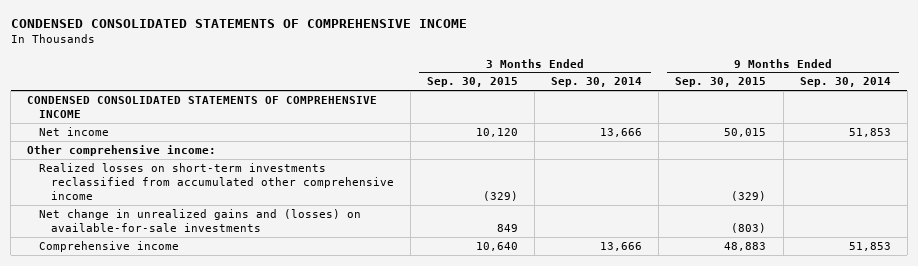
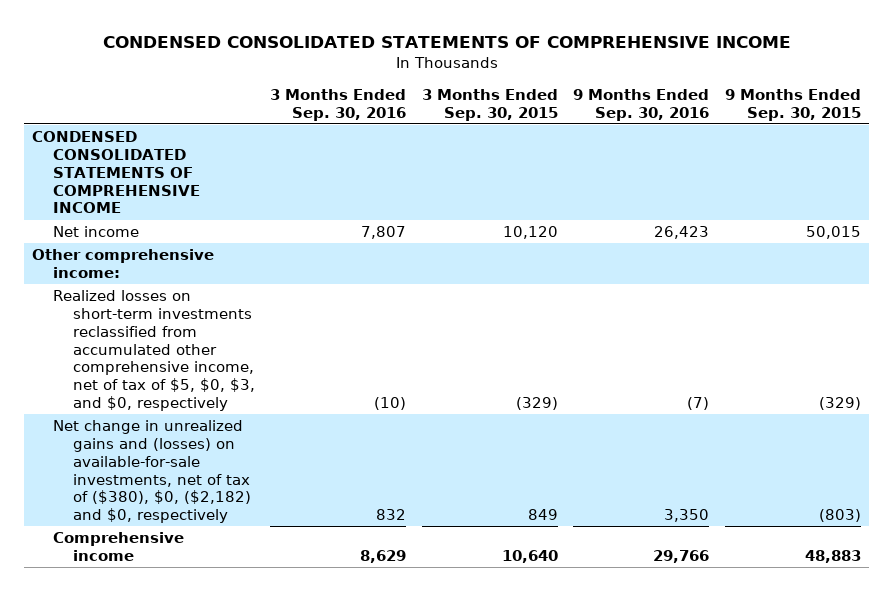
- | 3 Months Ended Sep. 30, 2015 | 3 Months Ended Sep. 30, 2014 | 9 Months Ended Sep. 30, 2015 | 9 Months Ended Sep. 30, 2014
+ | 3 Months Ended Sep. 30, 2016 | 3 Months Ended Sep. 30, 2015 | 9 Months Ended Sep. 30, 2016 | 9 Months Ended Sep. 30, 2015
- Realized losses on short-term investments reclassified from accumulated other comprehensive income | (329) | | (329) |
- Net change in unrealized gains and (losses) on available-for-sale investments | 849 | | (803) |
+ Realized losses on short-term investments reclassified from accumulated other comprehensive income, net of tax of $5, $0, $3, and $0, respectively | (10) | (329) | (7) | (329)
+ Net change in unrealized gains and (losses) on available-for-sale investments, net of tax of ($380), $0, ($2,182) and $0, respectively | 832 | 849 | 3,350 | (803)

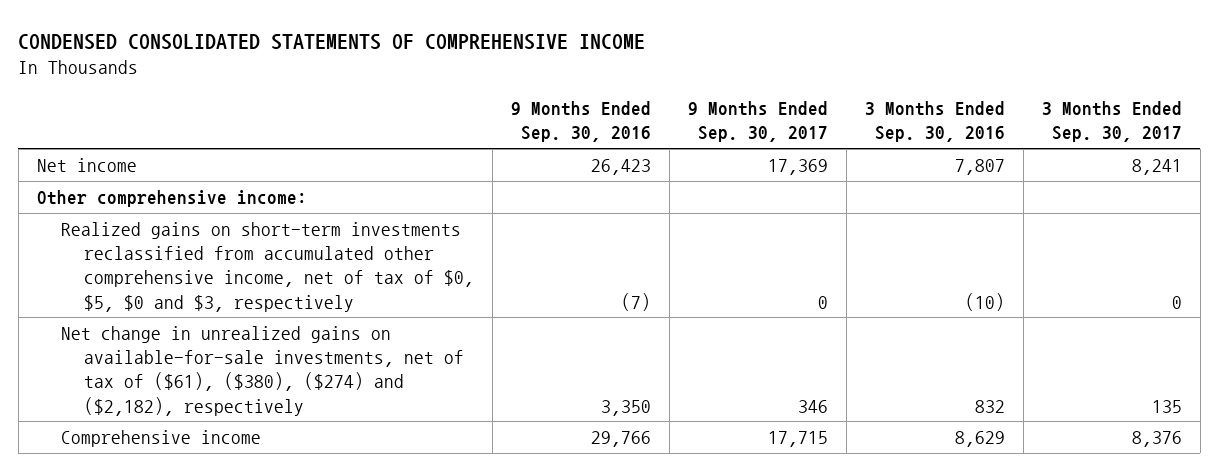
- | 3 Months Ended Sep. 30, 2016 | 3 Months Ended Sep. 30, 2015 | 9 Months Ended Sep. 30, 2016 | 9 Months Ended Sep. 30, 2015
+ | 9 Months Ended Sep. 30, 2016 | 9 Months Ended Sep. 30, 2017 | 3 Months Ended Sep. 30, 2016 | 3 Months Ended Sep. 30, 2017
- CONDENSED CONSOLIDATED STATEMENTS OF COMPREHENSIVE INCOME
- Realized losses on short-term investments reclassified from accumulated other comprehensive income, net of tax of $5, $0, $3, and $0, respectively | (10) | (329) | (7) | (329)
- Net change in unrealized gains and (losses) on available-for-sale investments, net of tax of ($380), $0, ($2,182) and $0, respectively | 832 | 849 | 3,350 | (803)
+ Realized gains on short-term investments reclassified from accumulated other comprehensive income, net of tax of $0, $5, $0 and $3, respectively | (7) | 0 | (10) | 0
+ Net change in unrealized gains on available-for-sale investments, net of tax of ($61), ($380), ($274) and ($2,182), respectively | 3,350 | 346 | 832 | 135

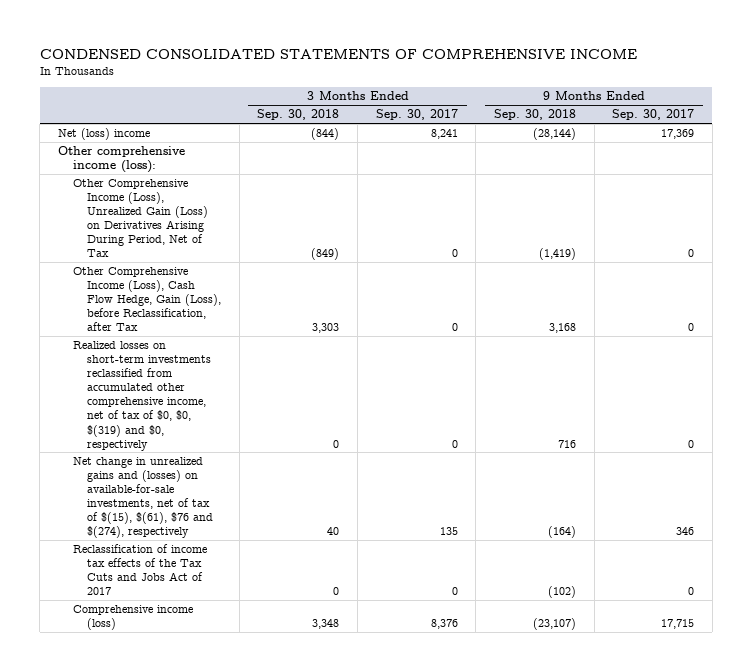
- | 9 Months Ended Sep. 30, 2016 | 9 Months Ended Sep. 30, 2017 | 3 Months Ended Sep. 30, 2016 | 3 Months Ended Sep. 30, 2017
+ | 3 Months Ended Sep. 30, 2018 | 3 Months Ended Sep. 30, 2017 | 9 Months Ended Sep. 30, 2018 | 9 Months Ended Sep. 30, 2017
- Net income | 26,423 | 17,369 | 7,807 | 8,241
- Other comprehensive income:
- Realized gains on short-term investments reclassified from accumulated other comprehensive income, net of tax of $0, $5, $0 and $3, respectively | (7) | 0 | (10) | 0
- Net change in unrealized gains on available-for-sale investments, net of tax of ($61), ($380), ($274) and ($2,182), respectively | 3,350 | 346 | 832 | 135
- Comprehensive income | 29,766 | 17,715 | 8,629 | 8,376
+ Net (loss) income | (844) | 8,241 | (28,144) | 17,369
+ Other comprehensive income (loss):
+ Other Comprehensive Income (Loss), Unrealized Gain (Loss) on Derivatives Arising During Period, Net of Tax | (849) | 0 | (1,419) | 0
+ Other Comprehensive Income (Loss), Cash Flow Hedge, Gain (Loss), before Reclassification, after Tax | 3,303 | 0 | 3,168 | 0
+ Realized losses on short-term investments reclassified from accumulated other comprehensive income, net of tax of $0, $0, $(319) and $0, respectively | 0 | 0 | 716 | 0
+ Net change in unrealized gains and (losses) on available-for-sale investments, net of tax of $(15), $(61), $76 and $(274), respectively | 40 | 135 | (164) | 346
+ Reclassification of income tax effects of the Tax Cuts and Jobs Act of 2017 | 0 | 0 | (102) | 0
+ Comprehensive income (loss) | 3,348 | 8,376 | (23,107) | 17,715

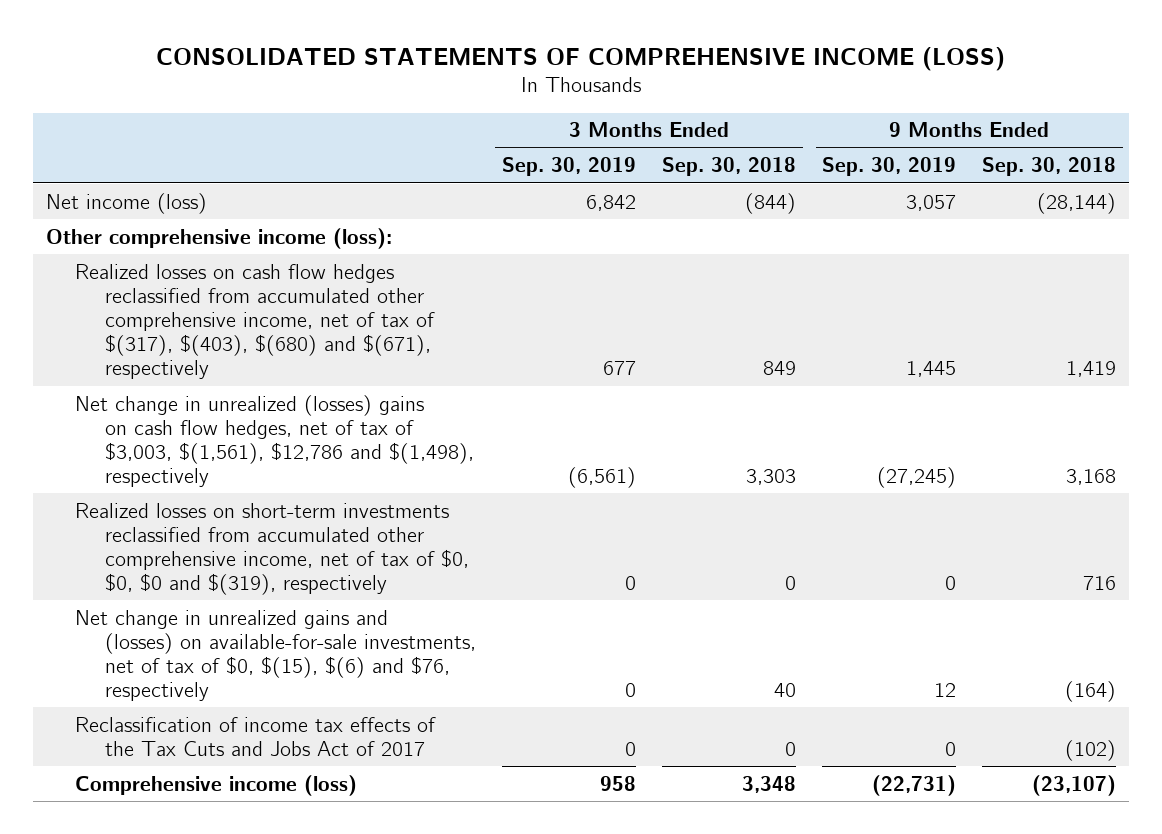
- CONDENSED CONSOLIDATED STATEMENTS OF COMPREHENSIVE INCOME
+ CONSOLIDATED STATEMENTS OF COMPREHENSIVE INCOME (LOSS)
- | 3 Months Ended Sep. 30, 2018 | 3 Months Ended Sep. 30, 2017 | 9 Months Ended Sep. 30, 2018 | 9 Months Ended Sep. 30, 2017
+ | 3 Months Ended Sep. 30, 2019 | 3 Months Ended Sep. 30, 2018 | 9 Months Ended Sep. 30, 2019 | 9 Months Ended Sep. 30, 2018
- Net (loss) income | (844) | 8,241 | (28,144) | 17,369
+ Net income (loss) | 6,842 | (844) | 3,057 | (28,144)
- Other Comprehensive Income (Loss), Unrealized Gain (Loss) on Derivatives Arising During Period, Net of Tax | (849) | 0 | (1,419) | 0
- Other Comprehensive Income (Loss), Cash Flow Hedge, Gain (Loss), before Reclassification, after Tax | 3,303 | 0 | 3,168 | 0
- Realized losses on short-term investments reclassified from accumulated other comprehensive income, net of tax of $0, $0, $(319) and $0, respectively | 0 | 0 | 716 | 0
- Net change in unrealized gains and (losses) on available-for-sale investments, net of tax of $(15), $(61), $76 and $(274), respectively | 40 | 135 | (164) | 346
+ Realized losses on cash flow hedges reclassified from accumulated other comprehensive income, net of tax of $(317), $(403), $(680) and $(671), respectively | 677 | 849 | 1,445 | 1,419
+ Net change in unrealized (losses) gains on cash flow hedges, net of tax of $3,003, $(1,561), $12,786 and $(1,498), respectively | (6,561) | 3,303 | (27,245) | 3,168
+ Realized losses on short-term investments reclassified from accumulated other comprehensive income, net of tax of $0, $0, $0 and $(319), respectively | 0 | 0 | 0 | 716
+ Net change in unrealized gains and (losses) on available-for-sale investments, net of tax of $0, $(15), $(6) and $76, respectively | 0 | 40 | 12 | (164)

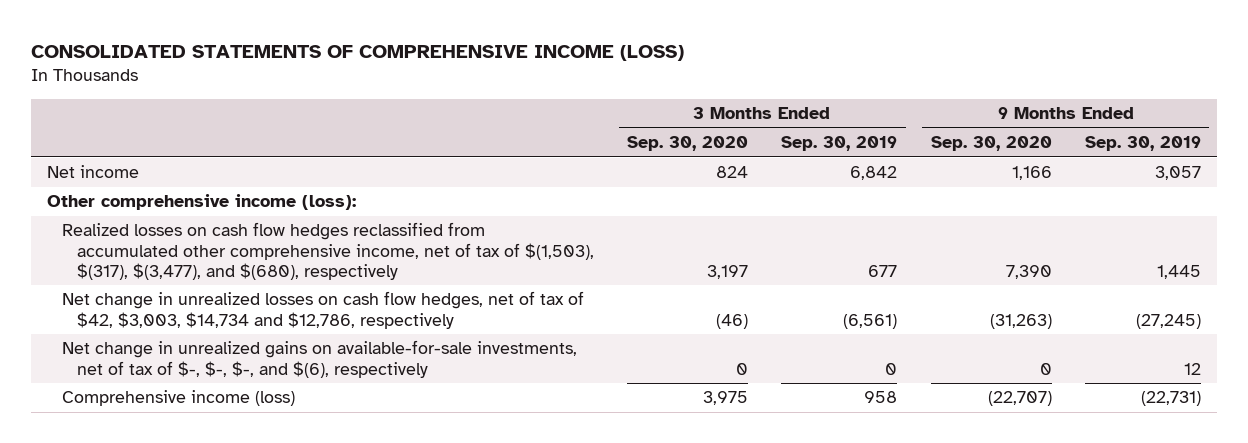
- | 3 Months Ended Sep. 30, 2019 | 3 Months Ended Sep. 30, 2018 | 9 Months Ended Sep. 30, 2019 | 9 Months Ended Sep. 30, 2018
+ | 3 Months Ended Sep. 30, 2020 | 3 Months Ended Sep. 30, 2019 | 9 Months Ended Sep. 30, 2020 | 9 Months Ended Sep. 30, 2019
- Net income (loss) | 6,842 | (844) | 3,057 | (28,144)
+ Net income | 824 | 6,842 | 1,166 | 3,057
- Realized losses on cash flow hedges reclassified from accumulated other comprehensive income, net of tax of $(317), $(403), $(680) and $(671), respectively | 677 | 849 | 1,445 | 1,419
- Net change in unrealized (losses) gains on cash flow hedges, net of tax of $3,003, $(1,561), $12,786 and $(1,498), respectively | (6,561) | 3,303 | (27,245) | 3,168
- Realized losses on short-term investments reclassified from accumulated other comprehensive income, net of tax of $0, $0, $0 and $(319), respectively | 0 | 0 | 0 | 716
- Net change in unrealized gains and (losses) on available-for-sale investments, net of tax of $0, $(15), $(6) and $76, respectively | 0 | 40 | 12 | (164)
- Reclassification of income tax effects of the Tax Cuts and Jobs Act of 2017 | 0 | 0 | 0 | (102)
+ Realized losses on cash flow hedges reclassified from accumulated other comprehensive income, net of tax of $(1,503), $(317), $(3,477), and $(680), respectively | 3,197 | 677 | 7,390 | 1,445
+ Net change in unrealized losses on cash flow hedges, net of tax of $42, $3,003, $14,734 and $12,786, respectively | (46) | (6,561) | (31,263) | (27,245)
+ Net change in unrealized gains on available-for-sale investments, net of tax of $-, $-, $-, and $(6), respectively | 0 | 0 | 0 | 12

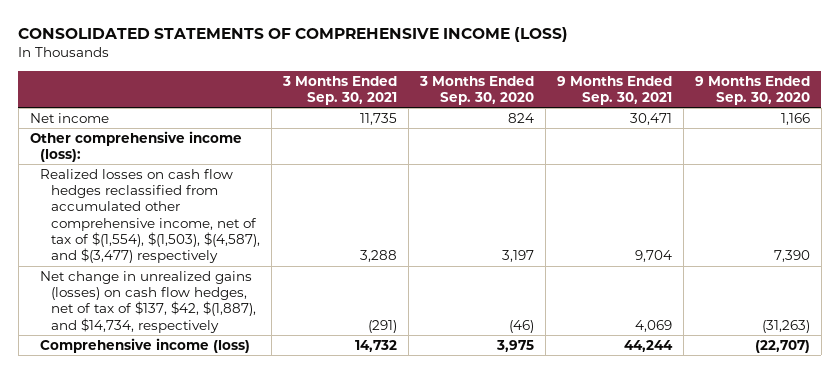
- | 3 Months Ended Sep. 30, 2020 | 3 Months Ended Sep. 30, 2019 | 9 Months Ended Sep. 30, 2020 | 9 Months Ended Sep. 30, 2019
+ | 3 Months Ended Sep. 30, 2021 | 3 Months Ended Sep. 30, 2020 | 9 Months Ended Sep. 30, 2021 | 9 Months Ended Sep. 30, 2020
- Realized losses on cash flow hedges reclassified from accumulated other comprehensive income, net of tax of $(1,503), $(317), $(3,477), and $(680), respectively | 3,197 | 677 | 7,390 | 1,445
- Net change in unrealized losses on cash flow hedges, net of tax of $42, $3,003, $14,734 and $12,786, respectively | (46) | (6,561) | (31,263) | (27,245)
- Net change in unrealized gains on available-for-sale investments, net of tax of $-, $-, $-, and $(6), respectively | 0 | 0 | 0 | 12
+ Realized losses on cash flow hedges reclassified from accumulated other comprehensive income, net of tax of $(1,554), $(1,503), $(4,587), and $(3,477) respectively | 3,288 | 3,197 | 9,704 | 7,390
+ Net change in unrealized gains (losses) on cash flow hedges, net of tax of $137, $42, $(1,887), and $14,734, respectively | (291) | (46) | 4,069 | (31,263)

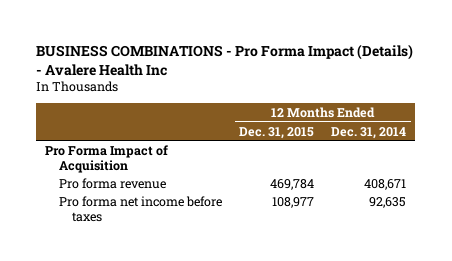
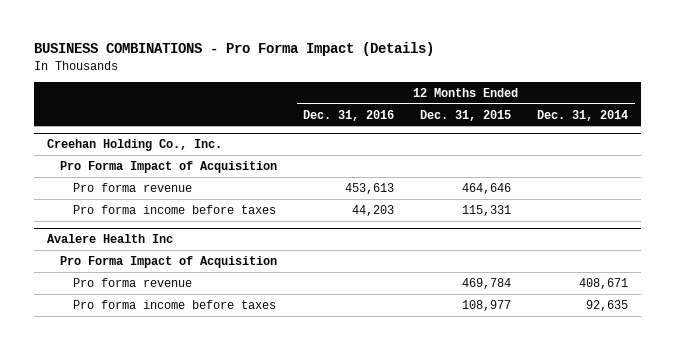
- BUSINESS COMBINATIONS - Pro Forma Impact (Details) - Avalere Health Inc
+ BUSINESS COMBINATIONS - Pro Forma Impact (Details)
- | 12 Months Ended Dec. 31, 2015 | 12 Months Ended Dec. 31, 2014
+ | 12 Months Ended Dec. 31, 2016 | 12 Months Ended Dec. 31, 2015 | 12 Months Ended Dec. 31, 2014
+ Creehan Holding Co., Inc.
+ Pro forma revenue | 453,613 | 464,646 |
+ Pro forma income before taxes | 44,203 | 115,331 |
+ Avalere Health Inc
+ Pro Forma Impact of Acquisition
- Pro forma net income before taxes | 108,977 | 92,635
+ Pro forma income before taxes | | 108,977 | 92,635

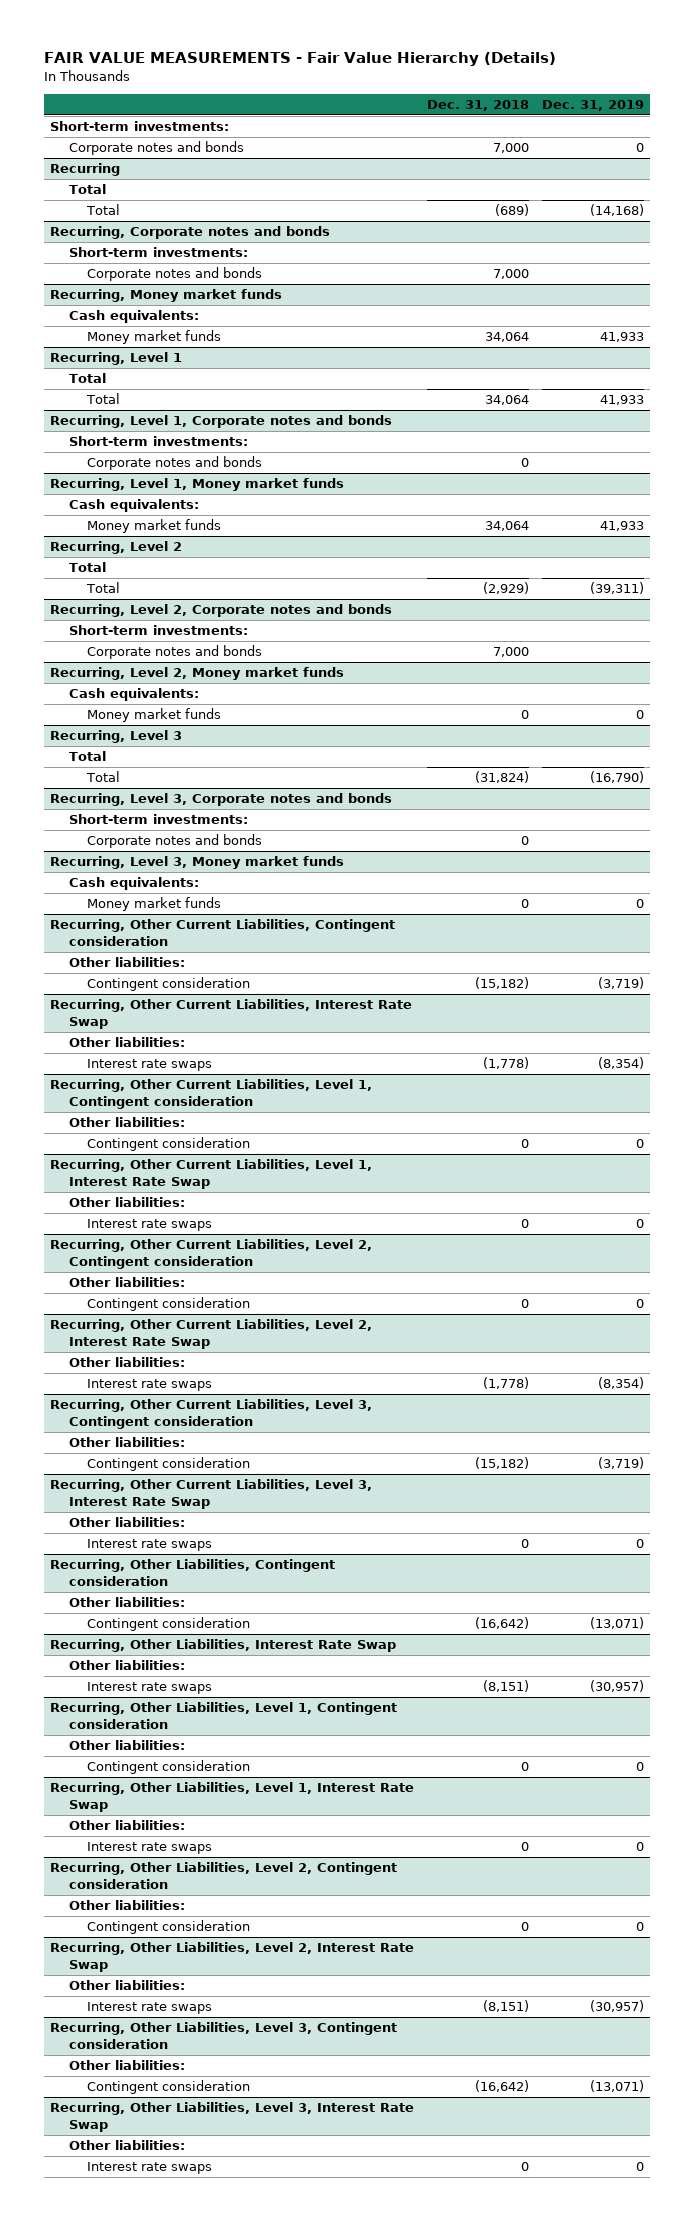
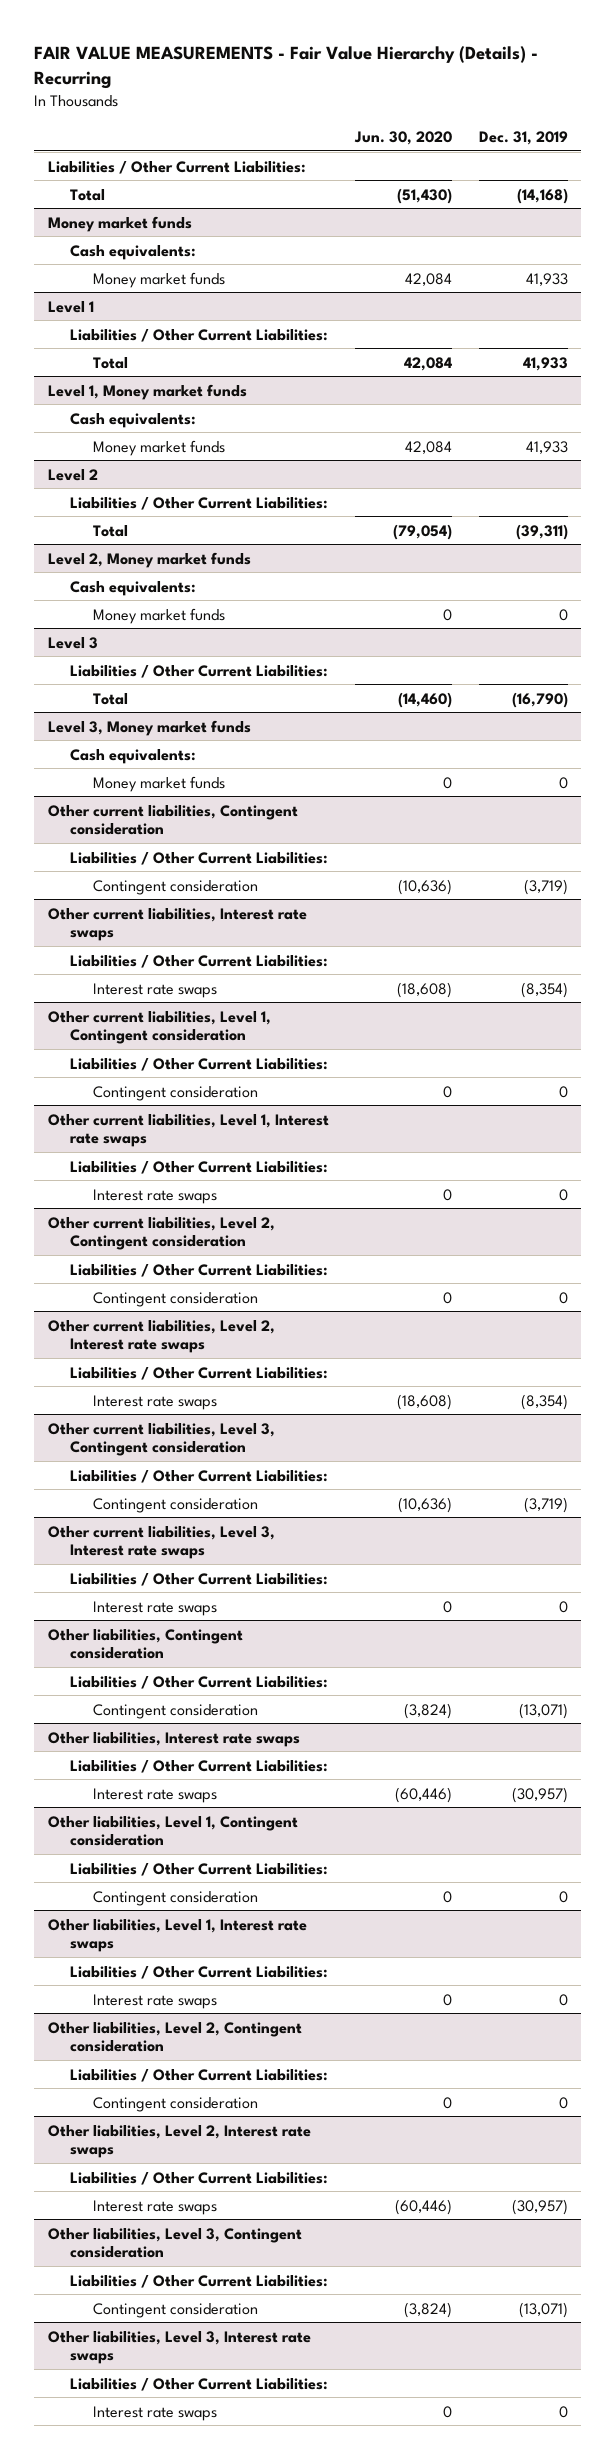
- FAIR VALUE MEASUREMENTS - Fair Value Hierarchy (Details)
+ FAIR VALUE MEASUREMENTS - Fair Value Hierarchy (Details) - Recurring
- | Dec. 31, 2018 | Dec. 31, 2019
+ | Jun. 30, 2020 | Dec. 31, 2019
- Short-term investments:
- Corporate notes and bonds | 7,000 | 0
- Recurring
- Total
+ Liabilities / Other Current Liabilities:
- Recurring, Corporate notes and bonds
- Short-term investments:
- Corporate notes and bonds | 7,000 |
- Recurring, Money market funds
+ Money market funds
- Recurring, Level 1
- Total
+ Level 1
+ Liabilities / Other Current Liabilities:
- Recurring, Level 1, Corporate notes and bonds
- Short-term investments:
- Corporate notes and bonds | 0 |
- Recurring, Level 1, Money market funds
+ Level 1, Money market funds
- Recurring, Level 2
- Total
+ Level 2
+ Liabilities / Other Current Liabilities:
- Recurring, Level 2, Corporate notes and bonds
- Short-term investments:
- Corporate notes and bonds | 7,000 |
- Recurring, Level 2, Money market funds
+ Level 2, Money market funds
- Recurring, Level 3
- Total
+ Level 3
+ Liabilities / Other Current Liabilities:
- Recurring, Level 3, Corporate notes and bonds
- Short-term investments:
- Corporate notes and bonds | 0 |
- Recurring, Level 3, Money market funds
+ Level 3, Money market funds
- Recurring, Other Current Liabilities, Contingent consideration
- Other liabilities:
+ Other current liabilities, Contingent consideration
+ Liabilities / Other Current Liabilities:
- Recurring, Other Current Liabilities, Interest Rate Swap
- Other liabilities:
+ Other current liabilities, Interest rate swaps
+ Liabilities / Other Current Liabilities:
- Recurring, Other Current Liabilities, Level 1, Contingent consideration
- Other liabilities:
+ Other current liabilities, Level 1, Contingent consideration
+ Liabilities / Other Current Liabilities:
- Recurring, Other Current Liabilities, Level 1, Interest Rate Swap
- Other liabilities:
+ Other current liabilities, Level 1, Interest rate swaps
+ Liabilities / Other Current Liabilities:
- Recurring, Other Current Liabilities, Level 2, Contingent consideration
- Other liabilities:
+ Other current liabilities, Level 2, Contingent consideration
+ Liabilities / Other Current Liabilities:
- Recurring, Other Current Liabilities, Level 2, Interest Rate Swap
- Other liabilities:
+ Other current liabilities, Level 2, Interest rate swaps
+ Liabilities / Other Current Liabilities:
- Recurring, Other Current Liabilities, Level 3, Contingent consideration
- Other liabilities:
+ Other current liabilities, Level 3, Contingent consideration
+ Liabilities / Other Current Liabilities:
- Recurring, Other Current Liabilities, Level 3, Interest Rate Swap
- Other liabilities:
+ Other current liabilities, Level 3, Interest rate swaps
+ Liabilities / Other Current Liabilities:
- Recurring, Other Liabilities, Contingent consideration
- Other liabilities:
+ Other liabilities, Contingent consideration
+ Liabilities / Other Current Liabilities:
- Recurring, Other Liabilities, Interest Rate Swap
- Other liabilities:
+ Other liabilities, Interest rate swaps
+ Liabilities / Other Current Liabilities:
- Recurring, Other Liabilities, Level 1, Contingent consideration
- Other liabilities:
+ Other liabilities, Level 1, Contingent consideration
+ Liabilities / Other Current Liabilities:
- Recurring, Other Liabilities, Level 1, Interest Rate Swap
- Other liabilities:
+ Other liabilities, Level 1, Interest rate swaps
+ Liabilities / Other Current Liabilities:
- Recurring, Other Liabilities, Level 2, Contingent consideration
- Other liabilities:
+ Other liabilities, Level 2, Contingent consideration
+ Liabilities / Other Current Liabilities:
- Recurring, Other Liabilities, Level 2, Interest Rate Swap
- Other liabilities:
+ Other liabilities, Level 2, Interest rate swaps
+ Liabilities / Other Current Liabilities:
- Recurring, Other Liabilities, Level 3, Contingent consideration
- Other liabilities:
+ Other liabilities, Level 3, Contingent consideration
+ Liabilities / Other Current Liabilities:
- Recurring, Other Liabilities, Level 3, Interest Rate Swap
- Other liabilities:
+ Other liabilities, Level 3, Interest rate swaps
+ Liabilities / Other Current Liabilities:

